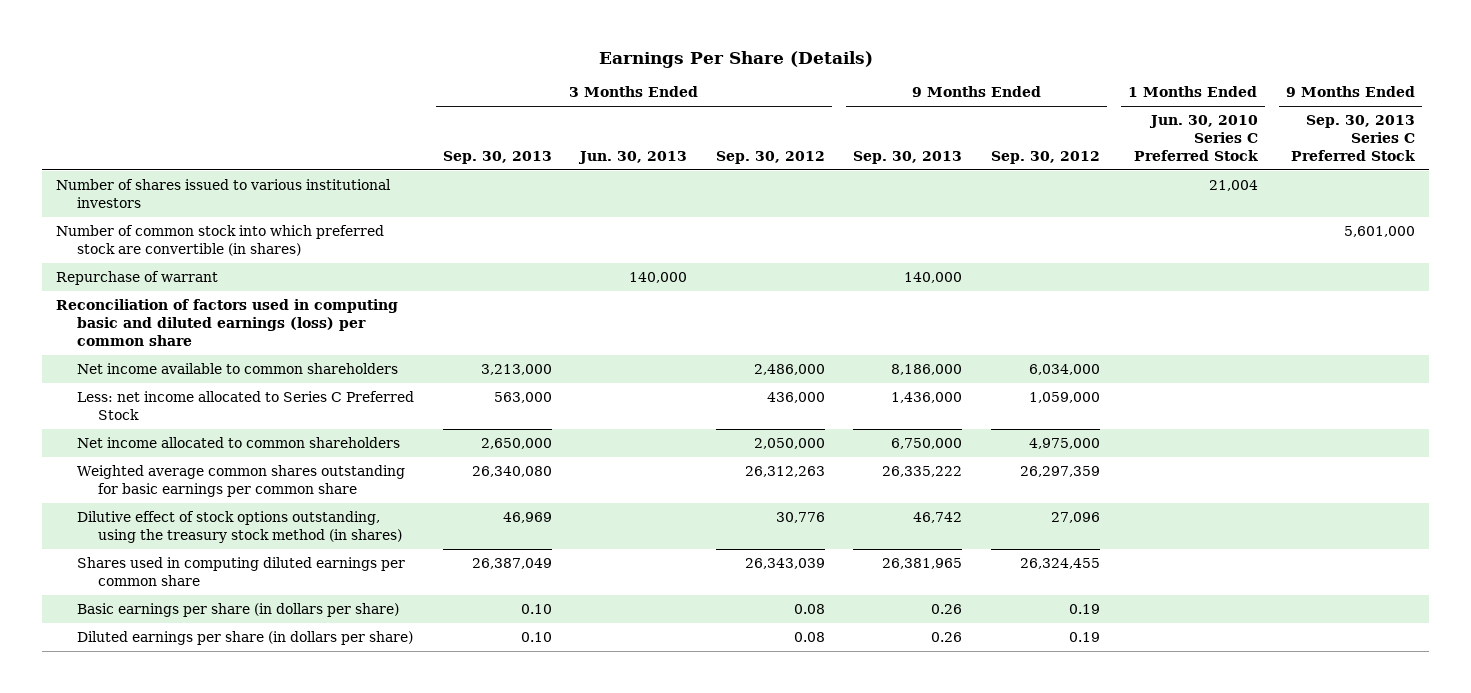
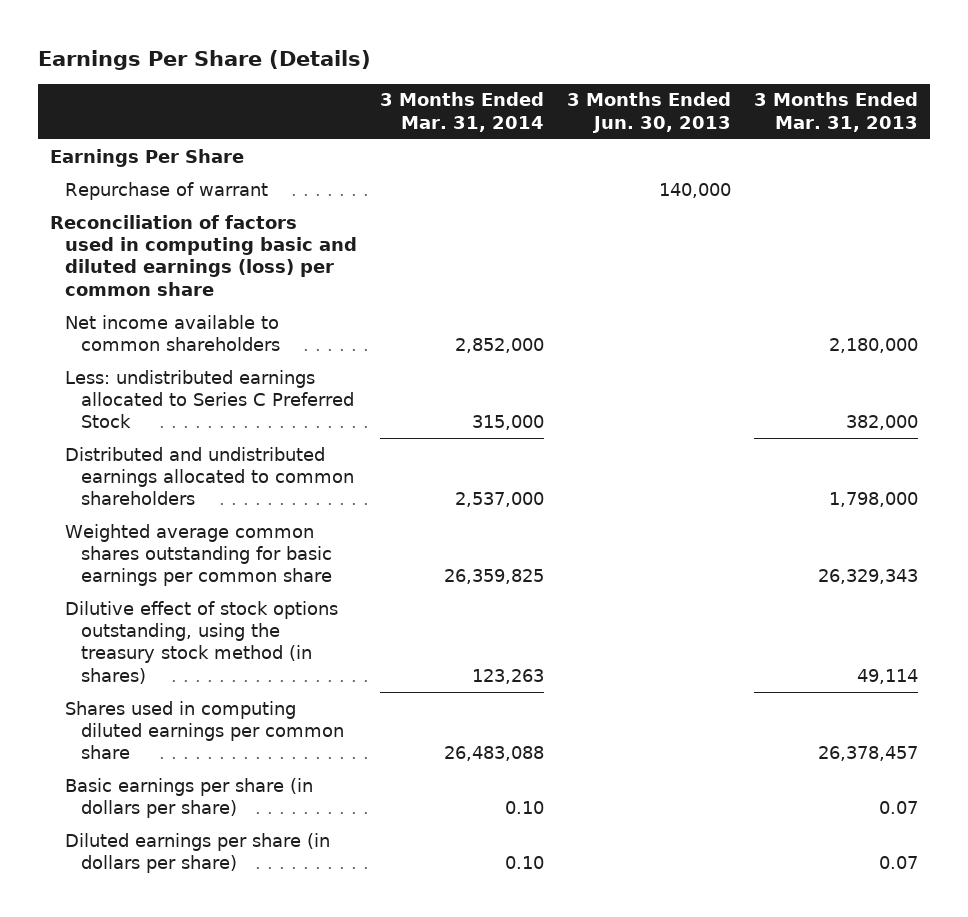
- | 3 Months Ended Sep. 30, 2013 | 3 Months Ended Jun. 30, 2013 | 3 Months Ended Sep. 30, 2012 | 9 Months Ended Sep. 30, 2013 | 9 Months Ended Sep. 30, 2012 | 1 Months Ended Jun. 30, 2010 Series C Preferred Stock | 9 Months Ended Sep. 30, 2013 Series C Preferred Stock
+ | 3 Months Ended Mar. 31, 2014 | 3 Months Ended Jun. 30, 2013 | 3 Months Ended Mar. 31, 2013
- Number of shares issued to various institutional investors | | | | | | 21,004 |
- Number of common stock into which preferred stock are convertible (in shares) | | | | | | | 5,601,000
+ Earnings Per Share
- Less: net income allocated to Series C Preferred Stock | 563,000 | | 436,000 | 1,436,000 | 1,059,000 | |
- Net income allocated to common shareholders | 2,650,000 | | 2,050,000 | 6,750,000 | 4,975,000 | |
+ Less: undistributed earnings allocated to Series C Preferred Stock | 315,000 | | 382,000
+ Distributed and undistributed earnings allocated to common shareholders | 2,537,000 | | 1,798,000

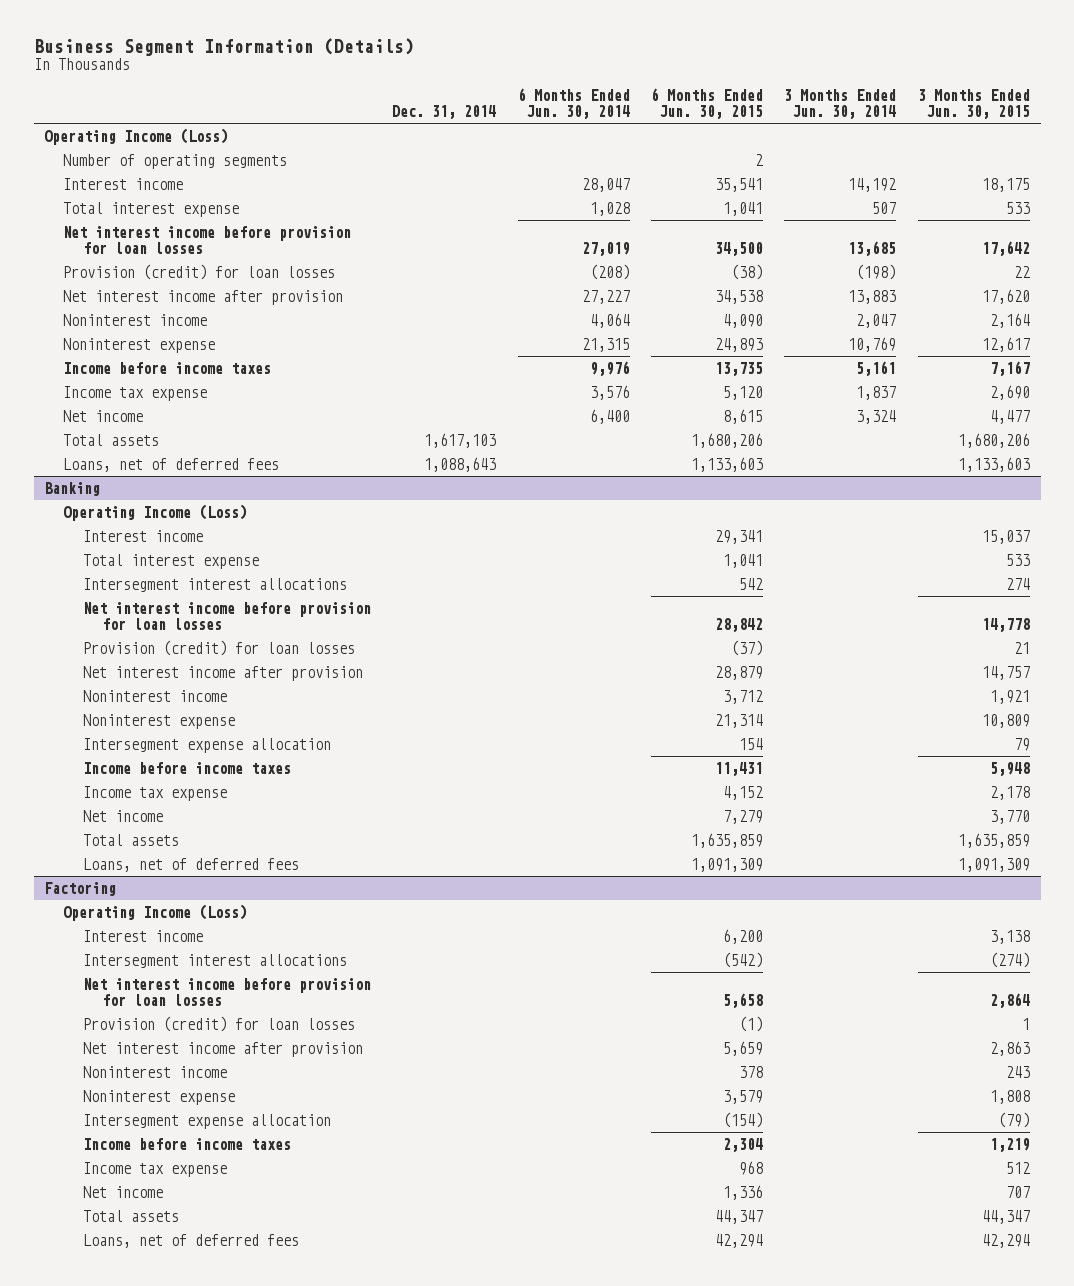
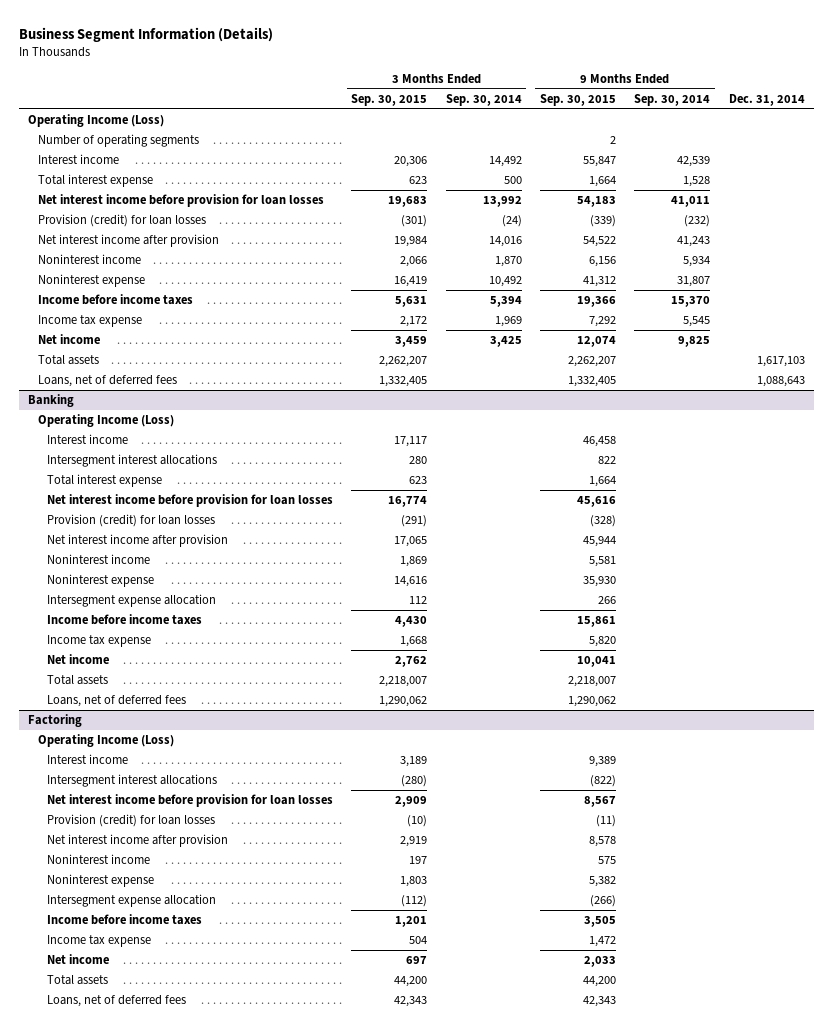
- | Dec. 31, 2014 | 6 Months Ended Jun. 30, 2014 | 6 Months Ended Jun. 30, 2015 | 3 Months Ended Jun. 30, 2014 | 3 Months Ended Jun. 30, 2015
+ | 3 Months Ended Sep. 30, 2015 | 3 Months Ended Sep. 30, 2014 | 9 Months Ended Sep. 30, 2015 | 9 Months Ended Sep. 30, 2014 | Dec. 31, 2014
@ Banking
moved down: Total interest expense | 623 | | 1,664 | |

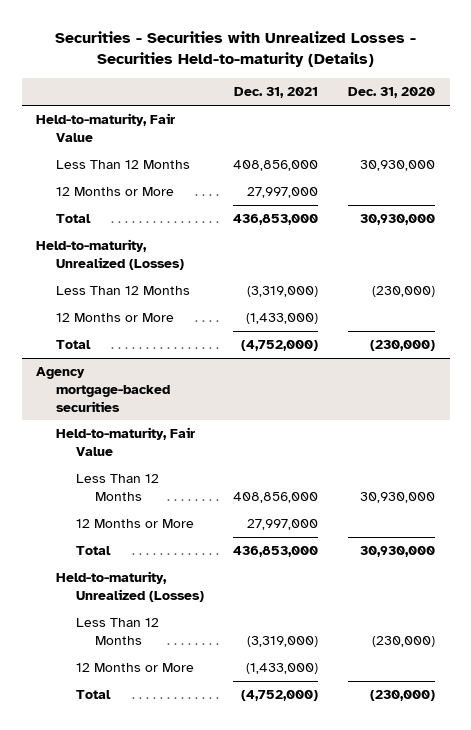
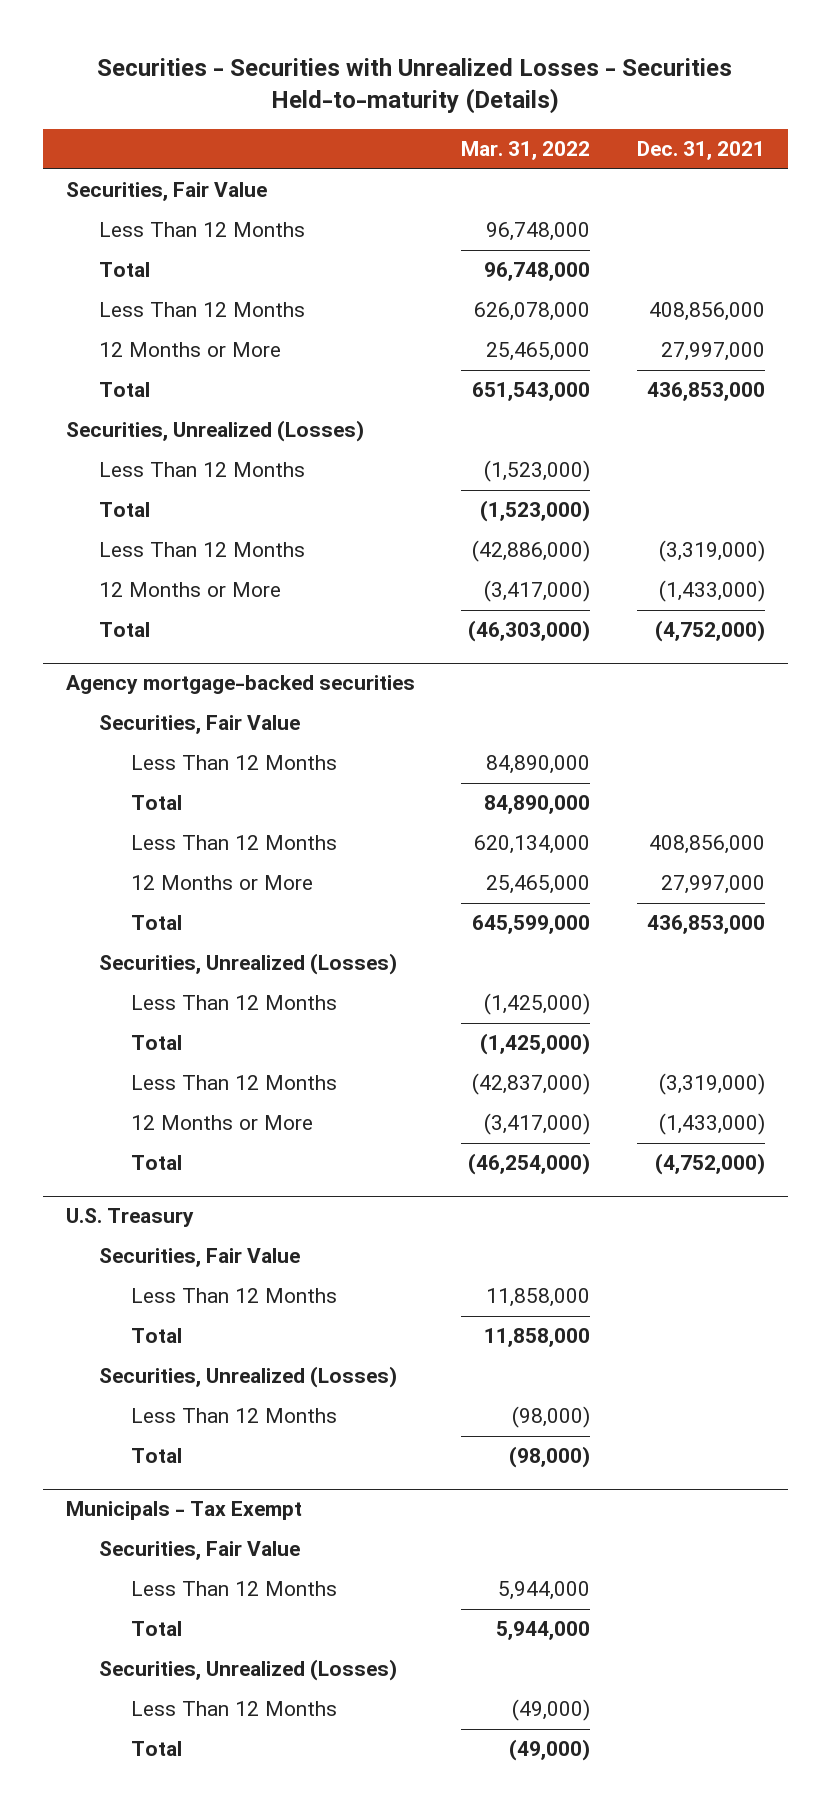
- | Dec. 31, 2021 | Dec. 31, 2020
+ | Mar. 31, 2022 | Dec. 31, 2021
- Held-to-maturity, Fair Value
+ Securities, Fair Value
+ Less Than 12 Months | 96,748,000 |
+ Total | 96,748,000 |
- Held-to-maturity, Unrealized (Losses)
+ Securities, Unrealized (Losses)
+ Less Than 12 Months | (1,523,000) |
+ Total | (1,523,000) |
@ Agency mortgage-backed securities
- Held-to-maturity, Fair Value
+ Securities, Fair Value
+ Less Than 12 Months | 84,890,000 |
+ Total | 84,890,000 |
- Held-to-maturity, Unrealized (Losses)
+ Securities, Unrealized (Losses)
+ Less Than 12 Months | (1,425,000) |
+ Total | (1,425,000) |
+ U.S. Treasury
+ Securities, Fair Value
+ Less Than 12 Months | 11,858,000 |
+ Total | 11,858,000 |
+ Securities, Unrealized (Losses)
+ Less Than 12 Months | (98,000) |
+ Total | (98,000) |
+ Municipals - Tax Exempt
+ Securities, Fair Value
+ Less Than 12 Months | 5,944,000 |
+ Total | 5,944,000 |
+ Securities, Unrealized (Losses)
+ Less Than 12 Months | (49,000) |
+ Total | (49,000) |

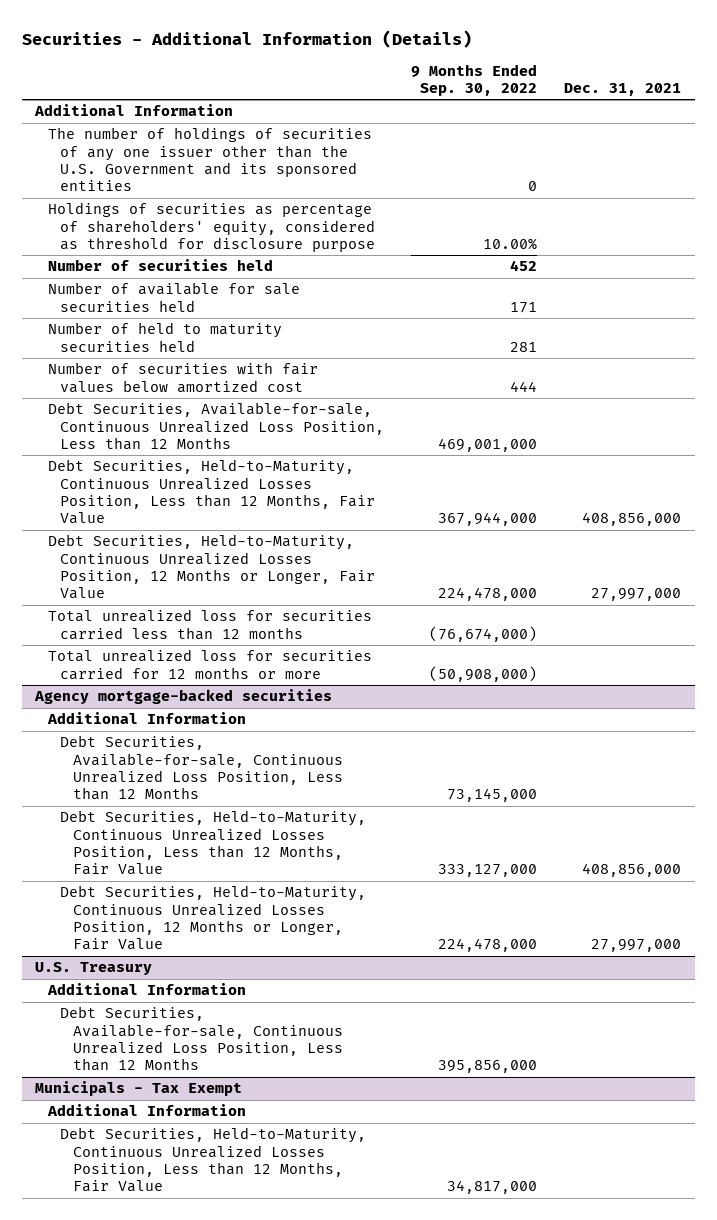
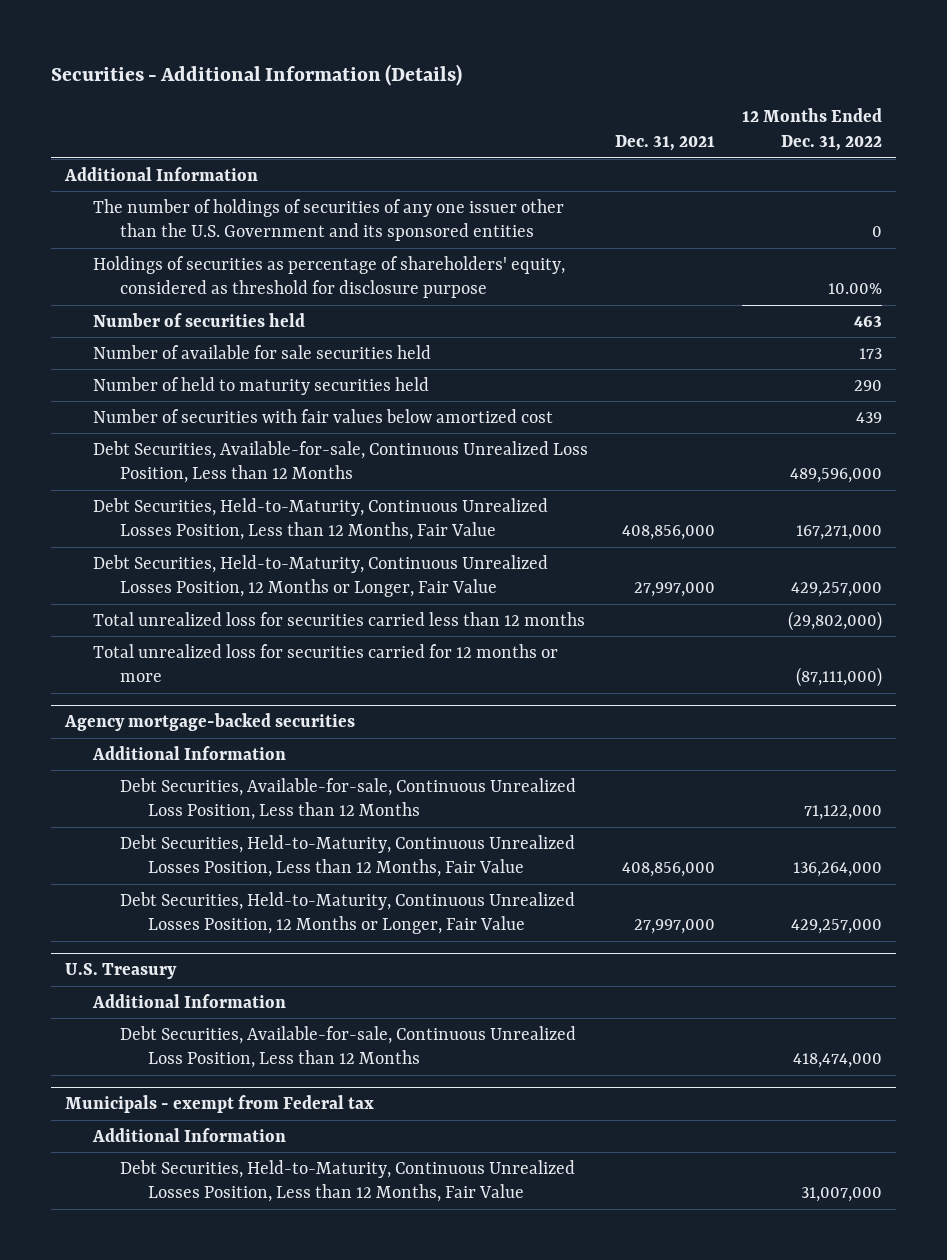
- | 9 Months Ended Sep. 30, 2022 | Dec. 31, 2021
+ | Dec. 31, 2021 | 12 Months Ended Dec. 31, 2022
- Municipals - Tax Exempt
+ Municipals - exempt from Federal tax

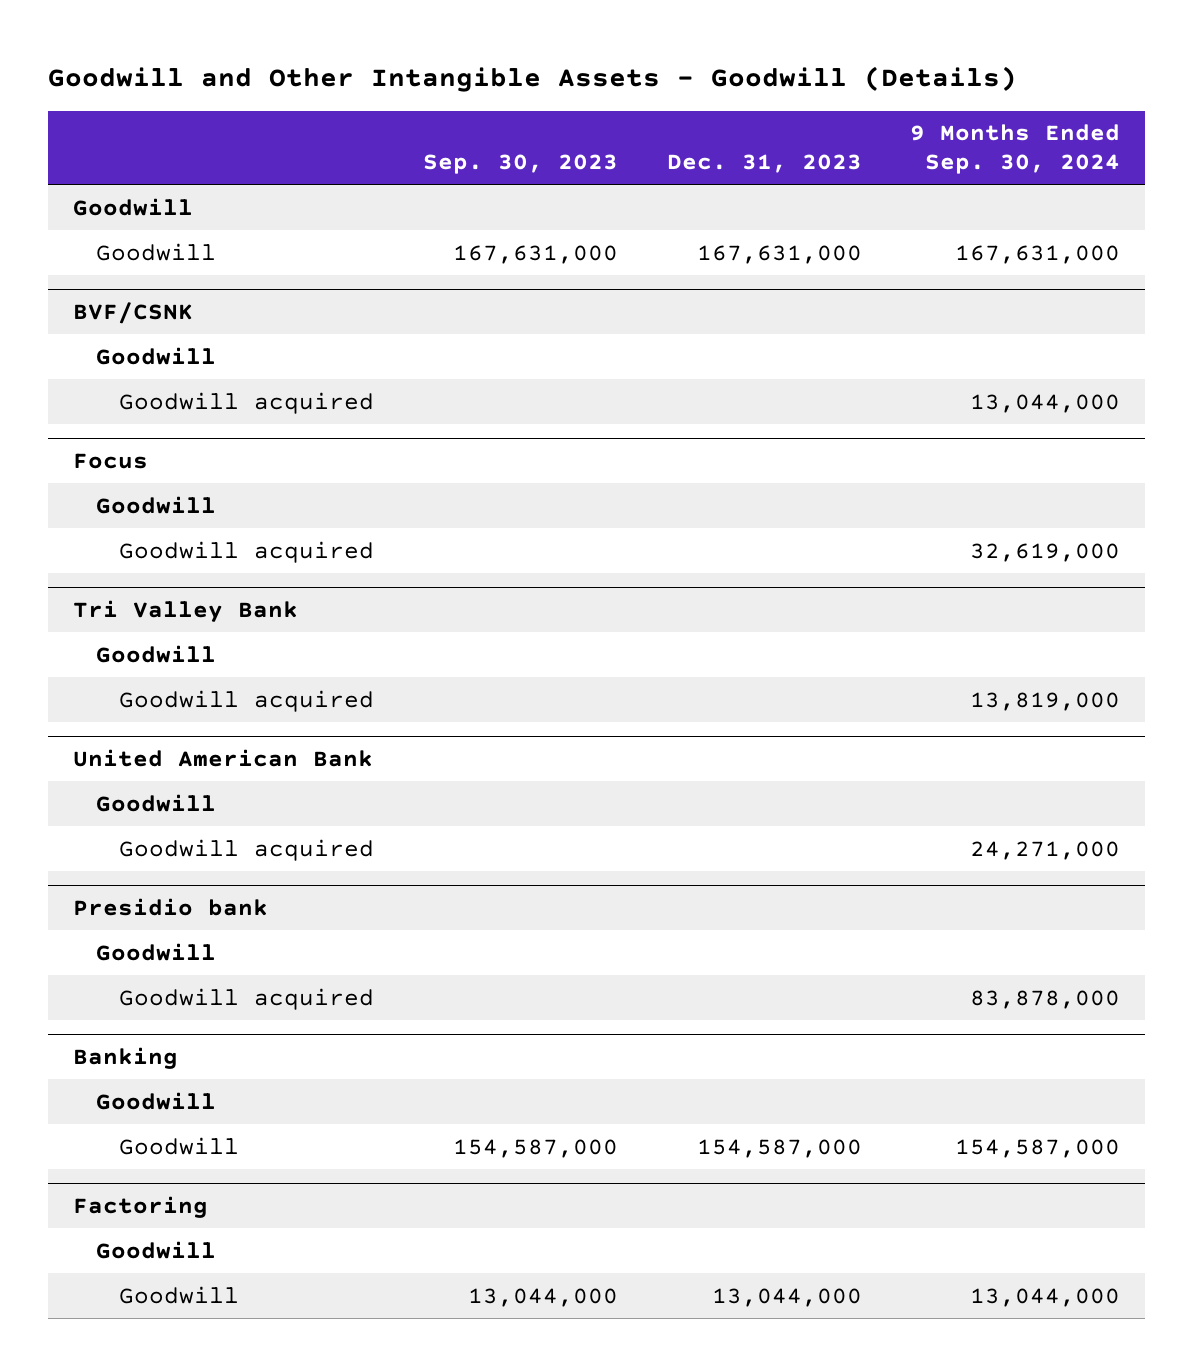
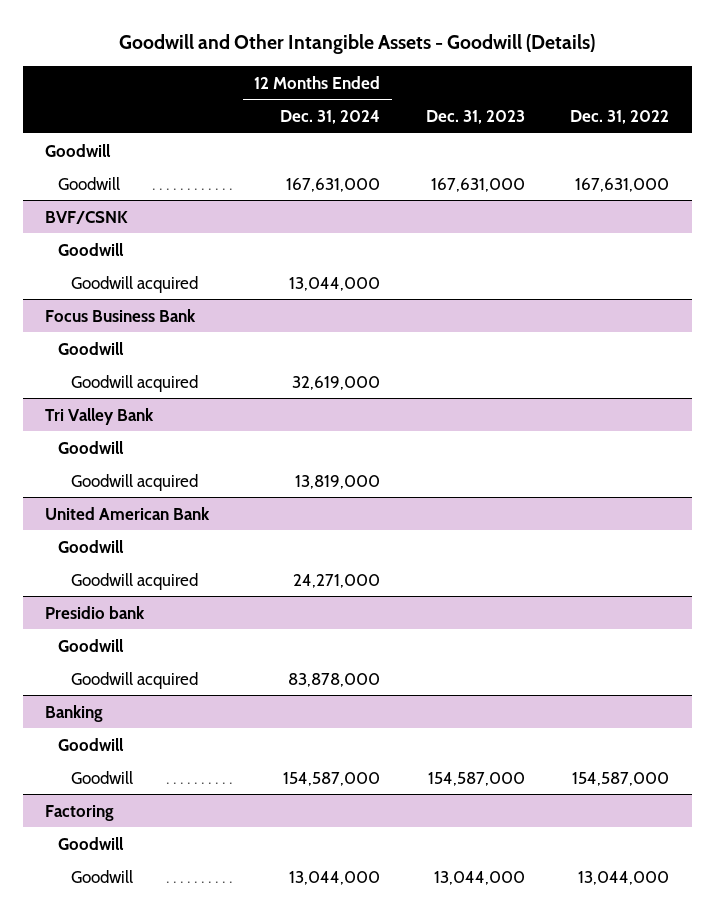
- | Sep. 30, 2023 | Dec. 31, 2023 | 9 Months Ended Sep. 30, 2024
+ | 12 Months Ended Dec. 31, 2024 | Dec. 31, 2023 | Dec. 31, 2022
- Focus
+ Focus Business Bank

